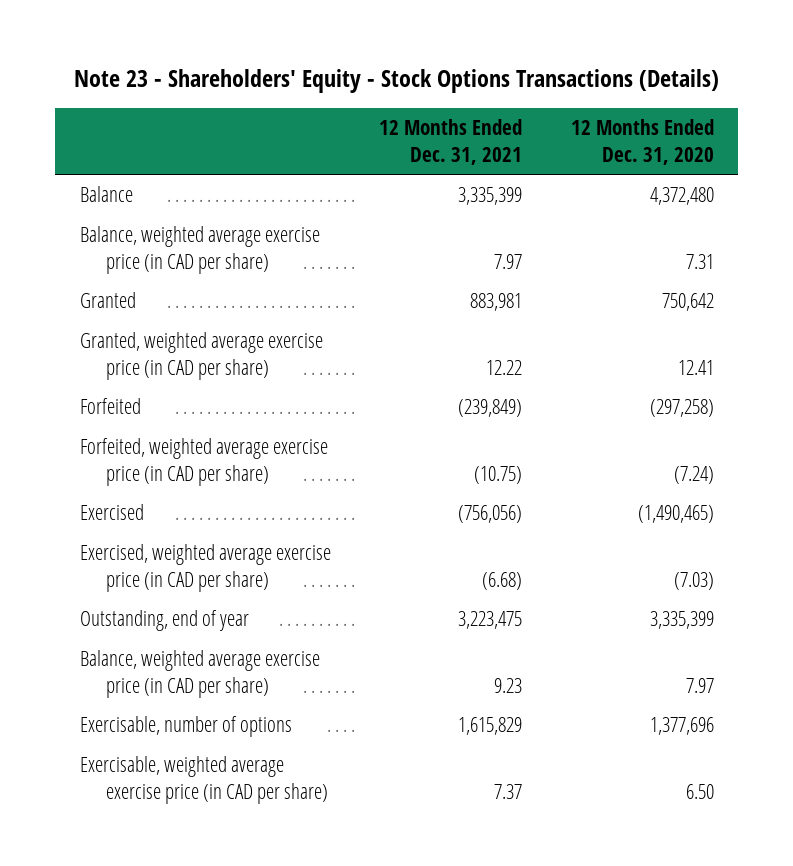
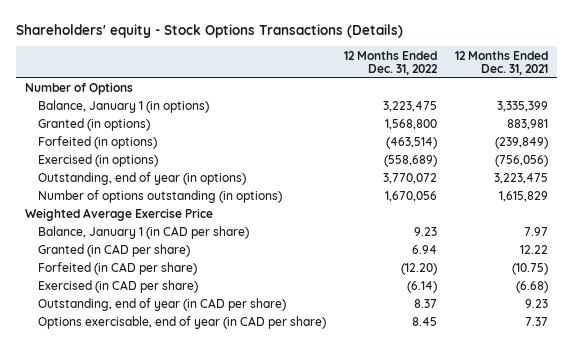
- Note 23 - Shareholders' Equity - Stock Options Transactions (Details)
+ Shareholders' equity - Stock Options Transactions (Details)
- | 12 Months Ended Dec. 31, 2021 | 12 Months Ended Dec. 31, 2020
+ | 12 Months Ended Dec. 31, 2022 | 12 Months Ended Dec. 31, 2021
- Balance | 3,335,399 | 4,372,480
- Balance, weighted average exercise price (in CAD per share) | 7.97 | 7.31
- Granted | 883,981 | 750,642
- Granted, weighted average exercise price (in CAD per share) | 12.22 | 12.41
- Forfeited | (239,849) | (297,258)
- Forfeited, weighted average exercise price (in CAD per share) | (10.75) | (7.24)
- Exercised | (756,056) | (1,490,465)
- Exercised, weighted average exercise price (in CAD per share) | (6.68) | (7.03)
- Outstanding, end of year | 3,223,475 | 3,335,399
- Balance, weighted average exercise price (in CAD per share) | 9.23 | 7.97
- Exercisable, number of options | 1,615,829 | 1,377,696
- Exercisable, weighted average exercise price (in CAD per share) | 7.37 | 6.50
+ Number of Options
+ Balance, January 1 (in options) | 3,223,475 | 3,335,399
+ Granted (in options) | 1,568,800 | 883,981
+ Forfeited (in options) | (463,514) | (239,849)
+ Exercised (in options) | (558,689) | (756,056)
+ Outstanding, end of year (in options) | 3,770,072 | 3,223,475
+ Number of options outstanding (in options) | 1,670,056 | 1,615,829
+ Weighted Average Exercise Price
+ Balance, January 1 (in CAD per share) | 9.23 | 7.97
+ Granted (in CAD per share) | 6.94 | 12.22
+ Forfeited (in CAD per share) | (12.20) | (10.75)
+ Exercised (in CAD per share) | (6.14) | (6.68)
+ Outstanding, end of year (in CAD per share) | 8.37 | 9.23
+ Options exercisable, end of year (in CAD per share) | 8.45 | 7.37

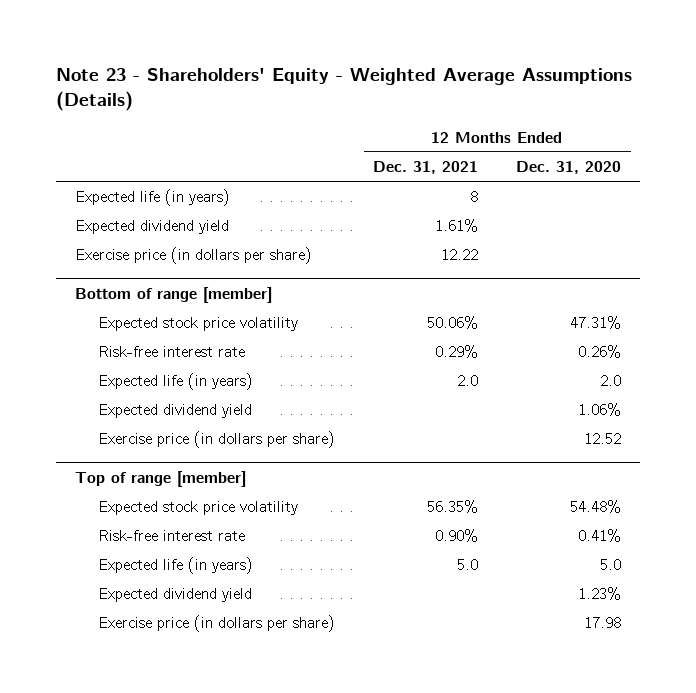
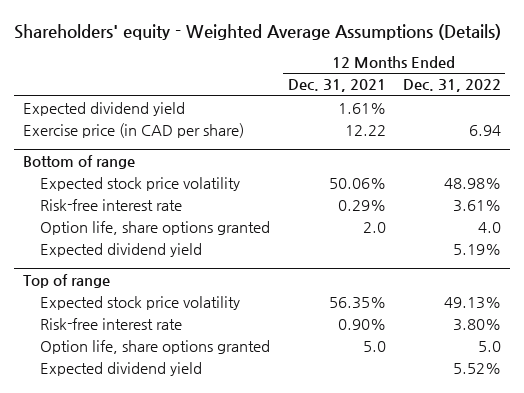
- Note 23 - Shareholders' Equity - Weighted Average Assumptions (Details)
+ Shareholders' equity - Weighted Average Assumptions (Details)
- | 12 Months Ended Dec. 31, 2021 | 12 Months Ended Dec. 31, 2020
+ | 12 Months Ended Dec. 31, 2021 | 12 Months Ended Dec. 31, 2022
- Expected life (in years) | 8 |
- Exercise price (in dollars per share) | 12.22 |
- Bottom of range [member]
+ Exercise price (in CAD per share) | 12.22 | 6.94
+ Bottom of range
- Expected life (in years) | 2.0 | 2.0
+ Option life, share options granted | 2.0 | 4.0
- Exercise price (in dollars per share) | | 12.52
- Top of range [member]
+ Top of range
- Expected life (in years) | 5.0 | 5.0
+ Option life, share options granted | 5.0 | 5.0
- Exercise price (in dollars per share) | | 17.98

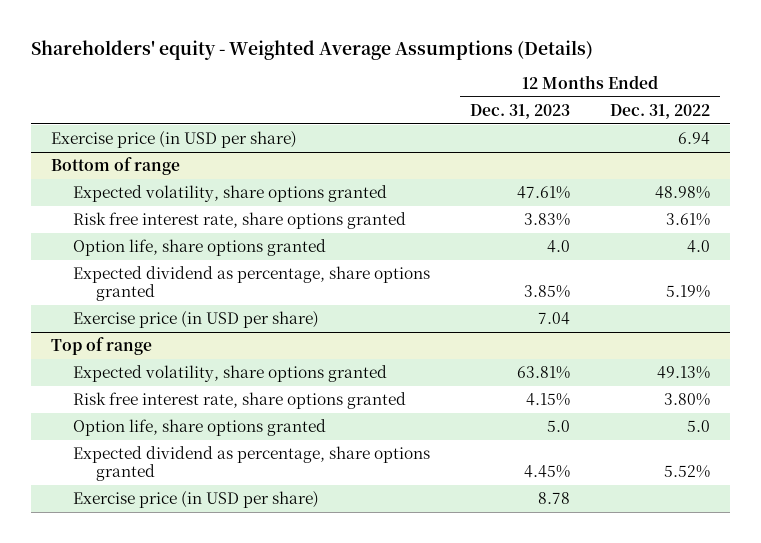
- | 12 Months Ended Dec. 31, 2021 | 12 Months Ended Dec. 31, 2022
+ | 12 Months Ended Dec. 31, 2023 | 12 Months Ended Dec. 31, 2022
- Expected dividend yield | 1.61% |
- Exercise price (in CAD per share) | 12.22 | 6.94
+ Exercise price (in USD per share) | | 6.94
@ Bottom of range
- Expected stock price volatility | 50.06% | 48.98%
- Risk-free interest rate | 0.29% | 3.61%
+ Expected volatility, share options granted | 47.61% | 48.98%
+ Risk free interest rate, share options granted | 3.83% | 3.61%
- Expected dividend yield | | 5.19%
+ Expected dividend as percentage, share options granted | 3.85% | 5.19%
+ Exercise price (in USD per share) | 7.04 |
@ Top of range
- Expected stock price volatility | 56.35% | 49.13%
- Risk-free interest rate | 0.90% | 3.80%
+ Expected volatility, share options granted | 63.81% | 49.13%
+ Risk free interest rate, share options granted | 4.15% | 3.80%
- Expected dividend yield | | 5.52%
+ Expected dividend as percentage, share options granted | 4.45% | 5.52%
+ Exercise price (in USD per share) | 8.78 |

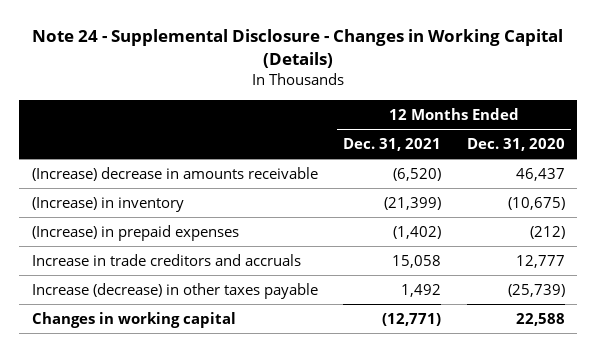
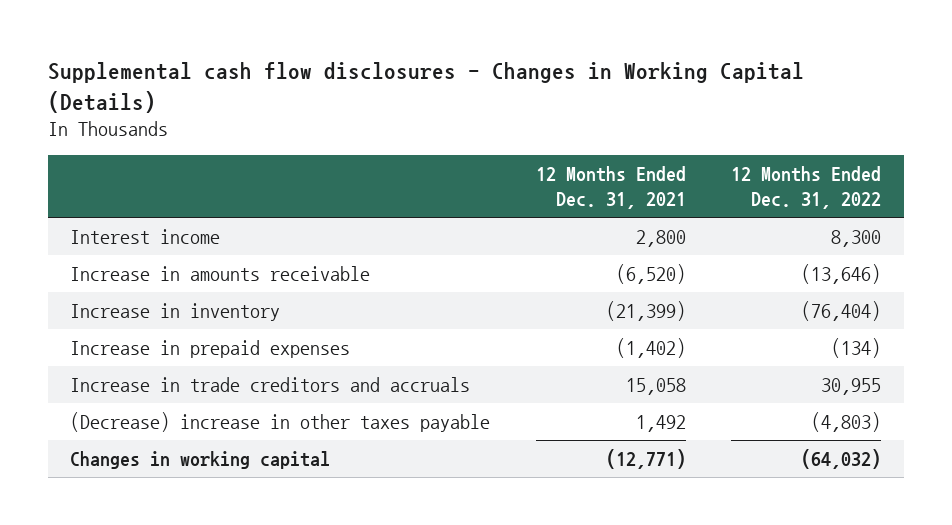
- Note 24 - Supplemental Disclosure - Changes in Working Capital (Details)
+ Supplemental cash flow disclosures - Changes in Working Capital (Details)
- | 12 Months Ended Dec. 31, 2021 | 12 Months Ended Dec. 31, 2020
+ | 12 Months Ended Dec. 31, 2021 | 12 Months Ended Dec. 31, 2022
- (Increase) decrease in amounts receivable | (6,520) | 46,437
- (Increase) in inventory | (21,399) | (10,675)
- (Increase) in prepaid expenses | (1,402) | (212)
+ Interest income | 2,800 | 8,300
+ Increase in amounts receivable | (6,520) | (13,646)
+ Increase in inventory | (21,399) | (76,404)
+ Increase in prepaid expenses | (1,402) | (134)
- Increase (decrease) in other taxes payable | 1,492 | (25,739)
+ (Decrease) increase in other taxes payable | 1,492 | (4,803)

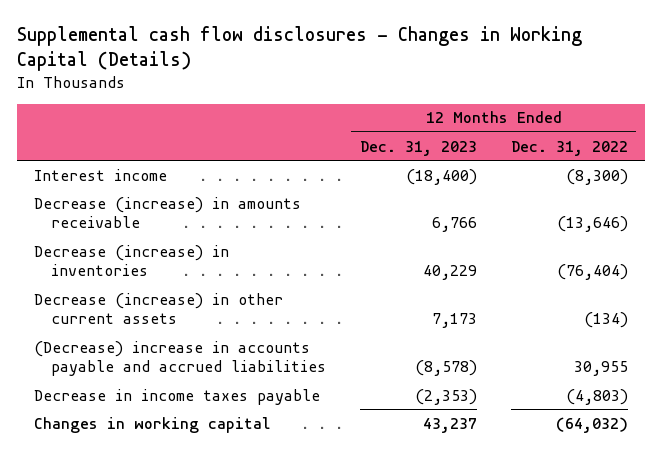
- | 12 Months Ended Dec. 31, 2021 | 12 Months Ended Dec. 31, 2022
+ | 12 Months Ended Dec. 31, 2023 | 12 Months Ended Dec. 31, 2022
- Interest income | 2,800 | 8,300
- Increase in amounts receivable | (6,520) | (13,646)
- Increase in inventory | (21,399) | (76,404)
- Increase in prepaid expenses | (1,402) | (134)
- Increase in trade creditors and accruals | 15,058 | 30,955
- (Decrease) increase in other taxes payable | 1,492 | (4,803)
+ Interest income | (18,400) | (8,300)
+ Decrease (increase) in amounts receivable | 6,766 | (13,646)
+ Decrease (increase) in inventories | 40,229 | (76,404)
+ Decrease (increase) in other current assets | 7,173 | (134)
+ (Decrease) increase in accounts payable and accrued liabilities | (8,578) | 30,955
+ Decrease in income taxes payable | (2,353) | (4,803)

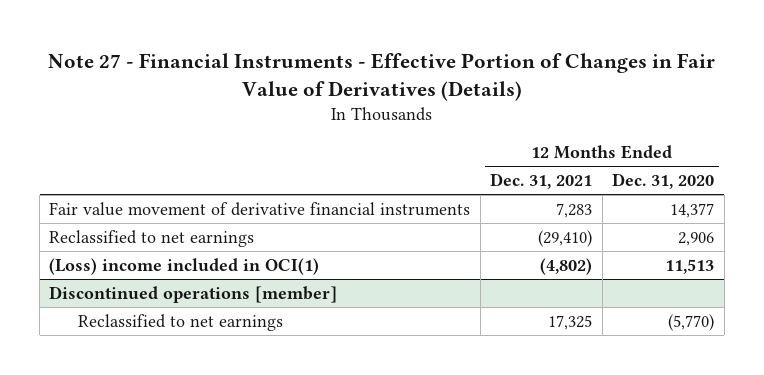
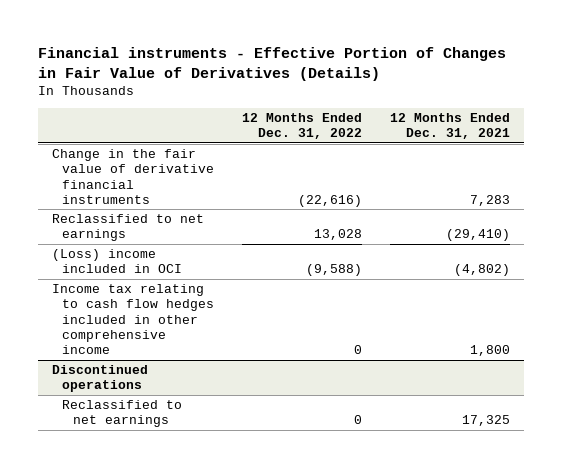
- Note 27 - Financial Instruments - Effective Portion of Changes in Fair Value of Derivatives (Details)
+ Financial instruments - Effective Portion of Changes in Fair Value of Derivatives (Details)
- | 12 Months Ended Dec. 31, 2021 | 12 Months Ended Dec. 31, 2020
+ | 12 Months Ended Dec. 31, 2022 | 12 Months Ended Dec. 31, 2021
- Fair value movement of derivative financial instruments | 7,283 | 14,377
+ Change in the fair value of derivative financial instruments | (22,616) | 7,283
- (Loss) income included in OCI(1) | (4,802) | 11,513
- Discontinued operations [member]
+ (Loss) income included in OCI | (9,588) | (4,802)
+ Income tax relating to cash flow hedges included in other comprehensive income | 0 | 1,800
+ Discontinued operations

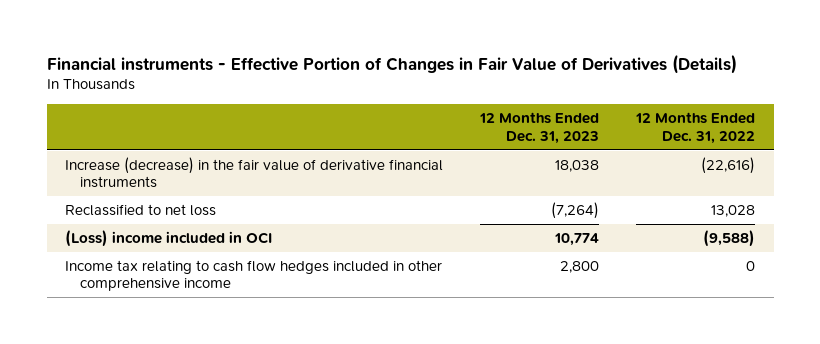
- | 12 Months Ended Dec. 31, 2022 | 12 Months Ended Dec. 31, 2021
+ | 12 Months Ended Dec. 31, 2023 | 12 Months Ended Dec. 31, 2022
- Change in the fair value of derivative financial instruments | (22,616) | 7,283
- Reclassified to net earnings | 13,028 | (29,410)
+ Increase (decrease) in the fair value of derivative financial instruments | 18,038 | (22,616)
+ Reclassified to net loss | (7,264) | 13,028
- Discontinued operations
- Reclassified to net earnings | 0 | 17,325

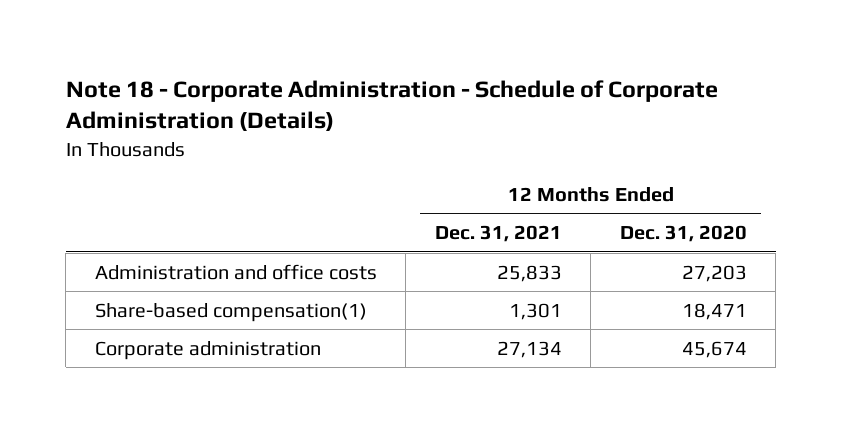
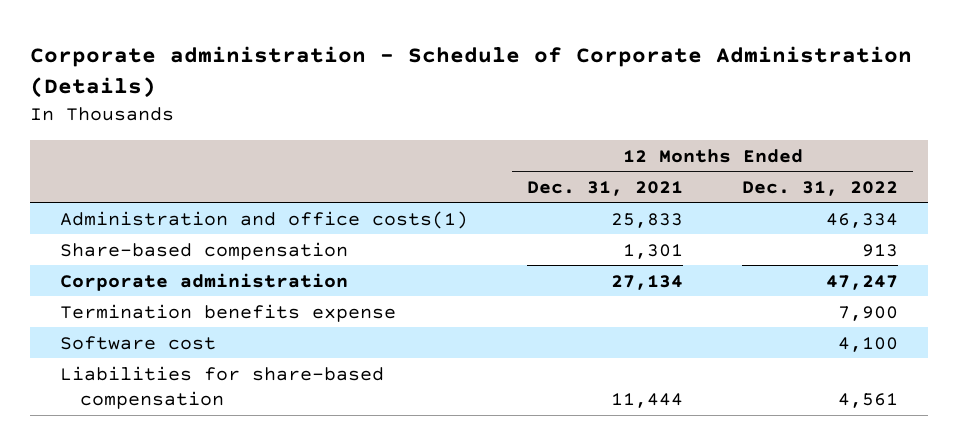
- Note 18 - Corporate Administration - Schedule of Corporate Administration (Details)
+ Corporate administration - Schedule of Corporate Administration (Details)
- | 12 Months Ended Dec. 31, 2021 | 12 Months Ended Dec. 31, 2020
+ | 12 Months Ended Dec. 31, 2021 | 12 Months Ended Dec. 31, 2022
- Administration and office costs | 25,833 | 27,203
- Share-based compensation(1) | 1,301 | 18,471
+ Administration and office costs(1) | 25,833 | 46,334
+ Share-based compensation | 1,301 | 913
+ Termination benefits expense | | 7,900
+ Software cost | | 4,100
+ Liabilities for share-based compensation | 11,444 | 4,561

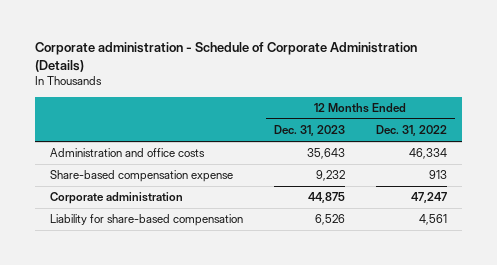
- | 12 Months Ended Dec. 31, 2021 | 12 Months Ended Dec. 31, 2022
+ | 12 Months Ended Dec. 31, 2023 | 12 Months Ended Dec. 31, 2022
- Administration and office costs(1) | 25,833 | 46,334
- Share-based compensation | 1,301 | 913
+ Administration and office costs | 35,643 | 46,334
+ Share-based compensation expense | 9,232 | 913
- Termination benefits expense | | 7,900
- Software cost | | 4,100
- Liabilities for share-based compensation | 11,444 | 4,561
+ Liability for share-based compensation | 6,526 | 4,561

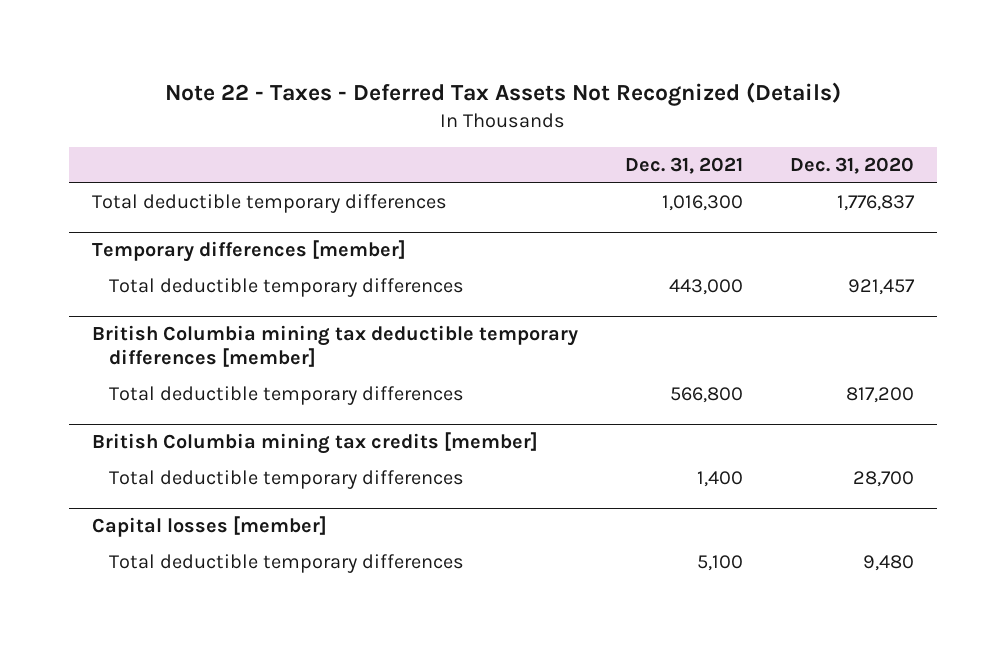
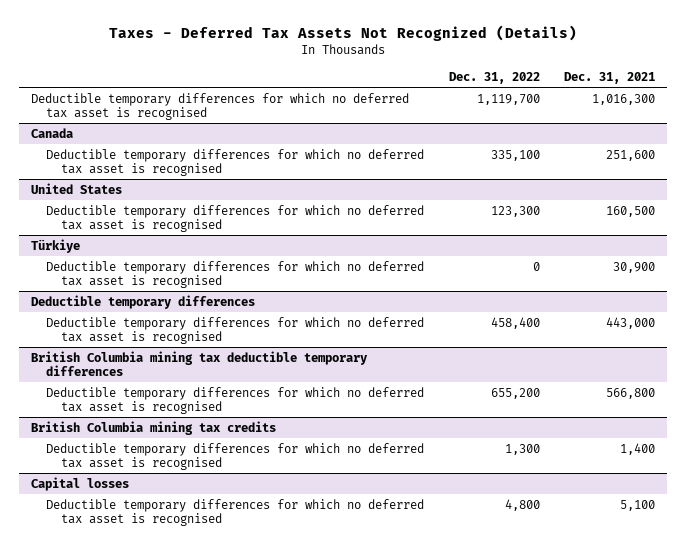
- Note 22 - Taxes - Deferred Tax Assets Not Recognized (Details)
+ Taxes - Deferred Tax Assets Not Recognized (Details)
- | Dec. 31, 2021 | Dec. 31, 2020
+ | Dec. 31, 2022 | Dec. 31, 2021
- Total deductible temporary differences | 1,016,300 | 1,776,837
- Temporary differences [member]
- Total deductible temporary differences | 443,000 | 921,457
- British Columbia mining tax deductible temporary differences [member]
- Total deductible temporary differences | 566,800 | 817,200
- British Columbia mining tax credits [member]
- Total deductible temporary differences | 1,400 | 28,700
- Capital losses [member]
- Total deductible temporary differences | 5,100 | 9,480
+ Deductible temporary differences for which no deferred tax asset is recognised | 1,119,700 | 1,016,300
+ Canada
+ Deductible temporary differences for which no deferred tax asset is recognised | 335,100 | 251,600
+ United States
+ Deductible temporary differences for which no deferred tax asset is recognised | 123,300 | 160,500
+ Türkiye
+ Deductible temporary differences for which no deferred tax asset is recognised | 0 | 30,900
+ Deductible temporary differences
+ Deductible temporary differences for which no deferred tax asset is recognised | 458,400 | 443,000
+ British Columbia mining tax deductible temporary differences
+ Deductible temporary differences for which no deferred tax asset is recognised | 655,200 | 566,800
+ British Columbia mining tax credits
+ Deductible temporary differences for which no deferred tax asset is recognised | 1,300 | 1,400
+ Capital losses
+ Deductible temporary differences for which no deferred tax asset is recognised | 4,800 | 5,100

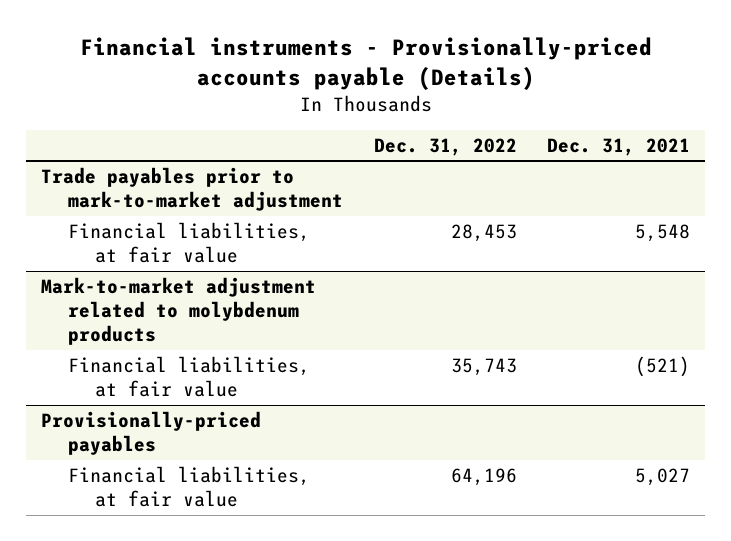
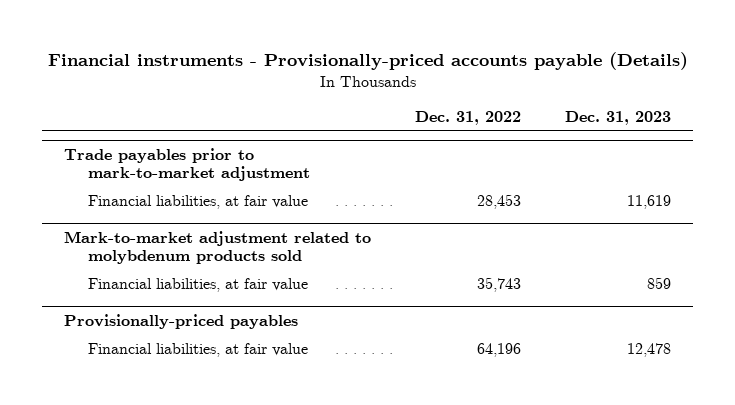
- | Dec. 31, 2022 | Dec. 31, 2021
+ | Dec. 31, 2022 | Dec. 31, 2023
- Mark-to-market adjustment related to molybdenum products
+ Mark-to-market adjustment related to molybdenum products sold

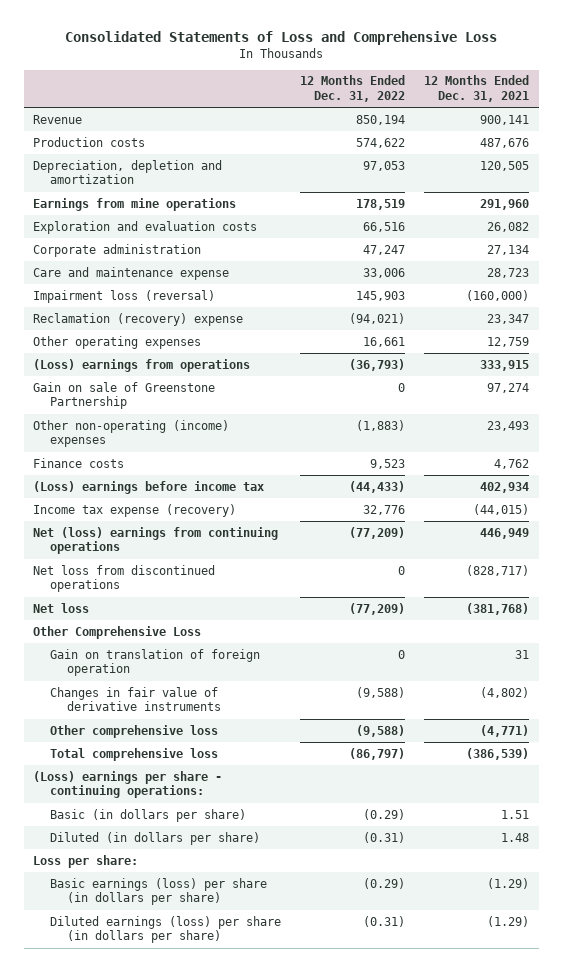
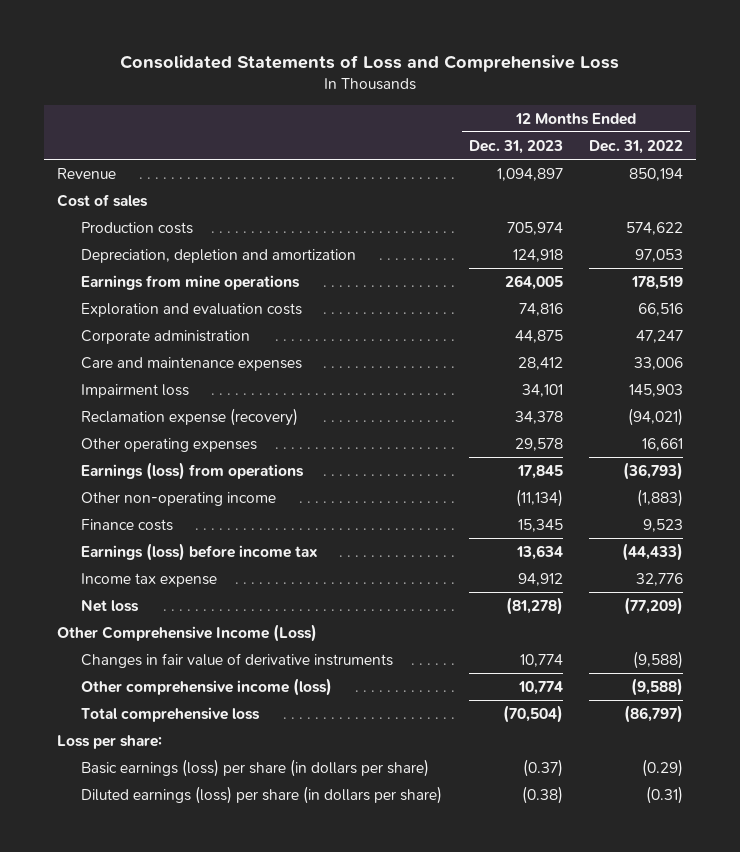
- | 12 Months Ended Dec. 31, 2022 | 12 Months Ended Dec. 31, 2021
+ | 12 Months Ended Dec. 31, 2023 | 12 Months Ended Dec. 31, 2022
+ Cost of sales
- Care and maintenance expense | 33,006 | 28,723
- Impairment loss (reversal) | 145,903 | (160,000)
- Reclamation (recovery) expense | (94,021) | 23,347
+ Care and maintenance expenses | 28,412 | 33,006
+ Impairment loss | 34,101 | 145,903
+ Reclamation expense (recovery) | 34,378 | (94,021)
- (Loss) earnings from operations | (36,793) | 333,915
- Gain on sale of Greenstone Partnership | 0 | 97,274
- Other non-operating (income) expenses | (1,883) | 23,493
+ Earnings (loss) from operations | 17,845 | (36,793)
+ Other non-operating income | (11,134) | (1,883)
- (Loss) earnings before income tax | (44,433) | 402,934
- Income tax expense (recovery) | 32,776 | (44,015)
- Net (loss) earnings from continuing operations | (77,209) | 446,949
- Net loss from discontinued operations | 0 | (828,717)
+ Earnings (loss) before income tax | 13,634 | (44,433)
+ Income tax expense | 94,912 | 32,776
- Other Comprehensive Loss
- Gain on translation of foreign operation | 0 | 31
+ Other Comprehensive Income (Loss)
- Other comprehensive loss | (9,588) | (4,771)
+ Other comprehensive income (loss) | 10,774 | (9,588)
- (Loss) earnings per share - continuing operations:
- Basic (in dollars per share) | (0.29) | 1.51
- Diluted (in dollars per share) | (0.31) | 1.48

